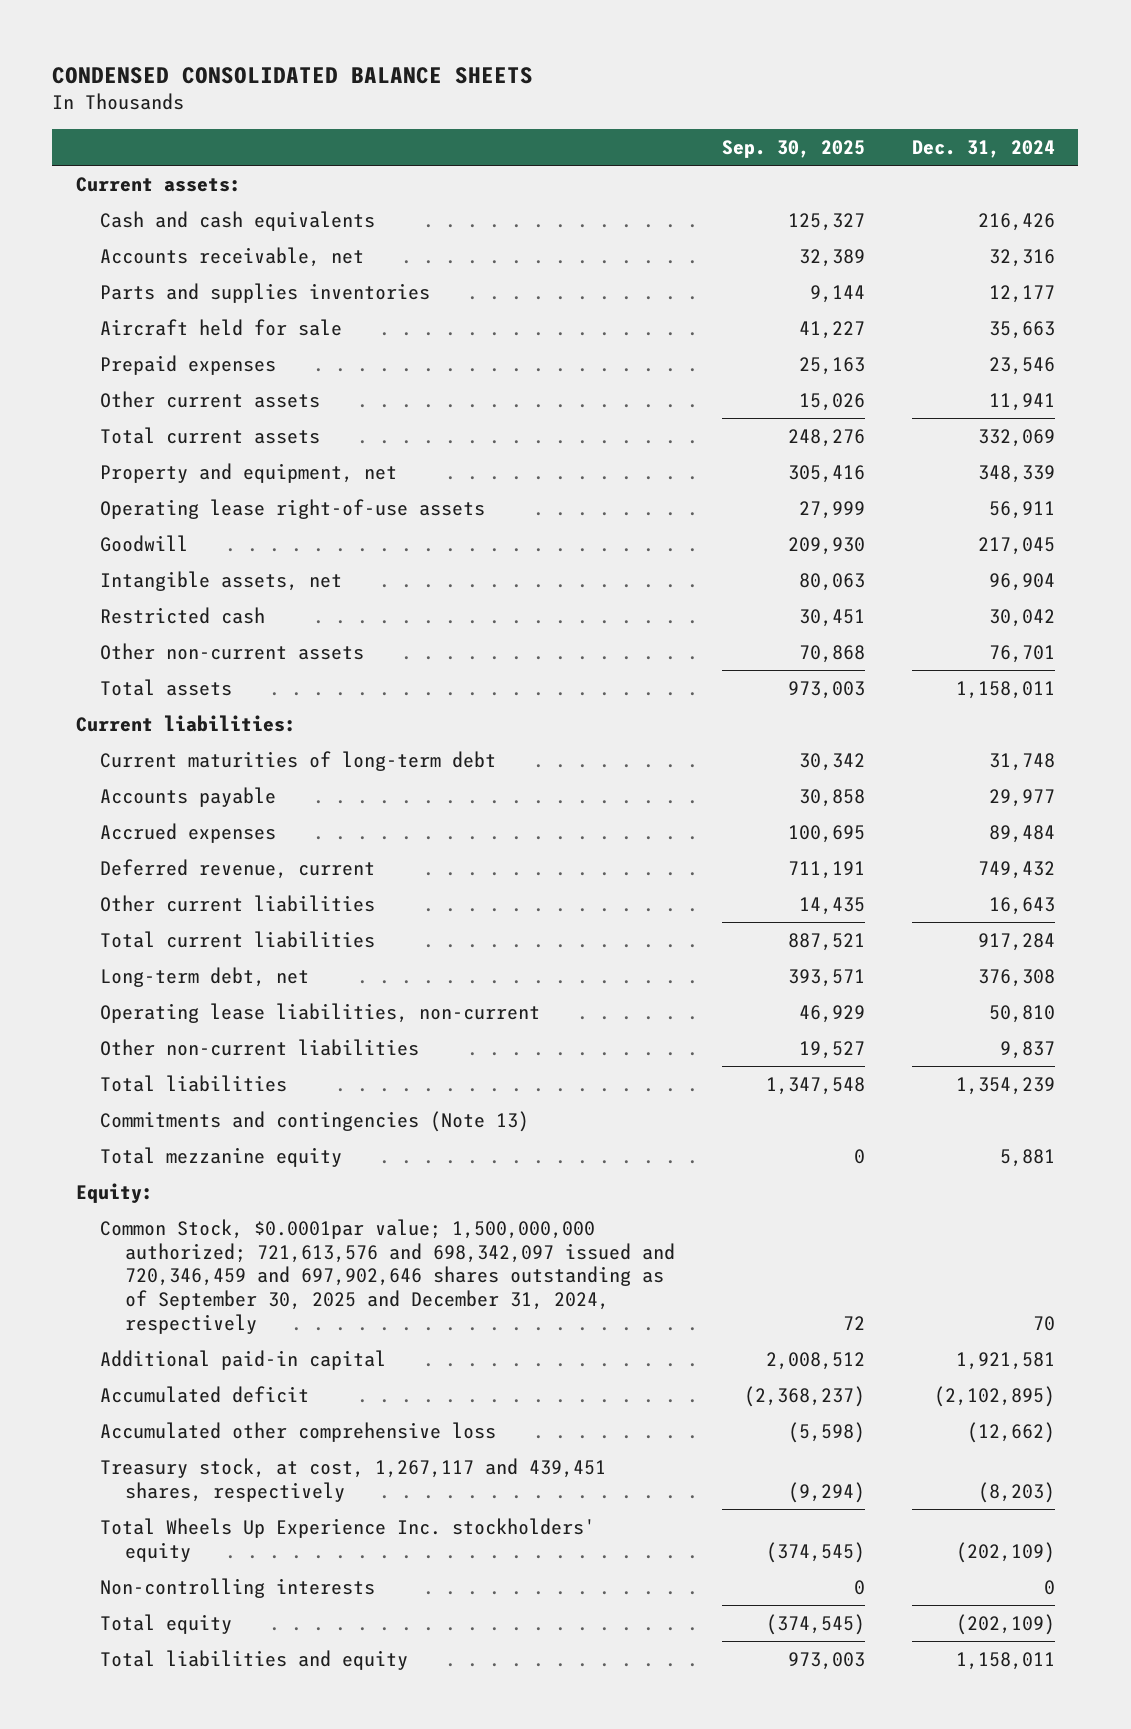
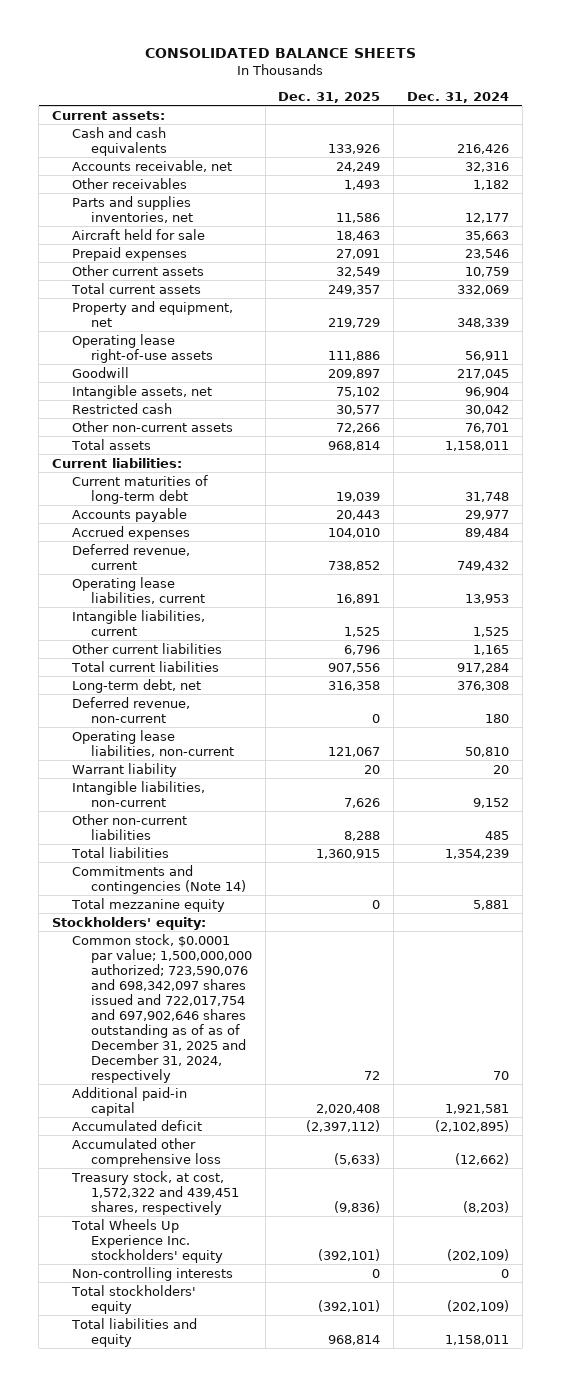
- CONDENSED CONSOLIDATED BALANCE SHEETS
+ CONSOLIDATED BALANCE SHEETS
- | Sep. 30, 2025 | Dec. 31, 2024
+ | Dec. 31, 2025 | Dec. 31, 2024
- Parts and supplies inventories | 9,144 | 12,177
+ Other receivables | 1,493 | 1,182
+ Parts and supplies inventories, net | 11,586 | 12,177
- Other current assets | 15,026 | 11,941
+ Other current assets | 32,549 | 10,759
- Other current liabilities | 14,435 | 16,643
+ Operating lease liabilities, current | 16,891 | 13,953
+ Intangible liabilities, current | 1,525 | 1,525
+ Other current liabilities | 6,796 | 1,165
+ Deferred revenue, non-current | 0 | 180
- Other non-current liabilities | 19,527 | 9,837
+ Warrant liability | 20 | 20
+ Intangible liabilities, non-current | 7,626 | 9,152
+ Other non-current liabilities | 8,288 | 485
- Commitments and contingencies (Note 13)
+ Commitments and contingencies (Note 14)
- Equity:
- Common Stock, $0.0001par value; 1,500,000,000 authorized; 721,613,576 and 698,342,097 issued and 720,346,459 and 697,902,646 shares outstanding as of September 30, 2025 and December 31, 2024, respectively | 72 | 70
+ Stockholders' equity:
+ Common stock, $0.0001 par value; 1,500,000,000 authorized; 723,590,076 and 698,342,097 shares issued and 722,017,754 and 697,902,646 shares outstanding as of as of December 31, 2025 and December 31, 2024, respectively | 72 | 70
- Treasury stock, at cost, 1,267,117 and 439,451 shares, respectively | (9,294) | (8,203)
+ Treasury stock, at cost, 1,572,322 and 439,451 shares, respectively | (9,836) | (8,203)
- Total equity | (374,545) | (202,109)
+ Total stockholders' equity | (392,101) | (202,109)

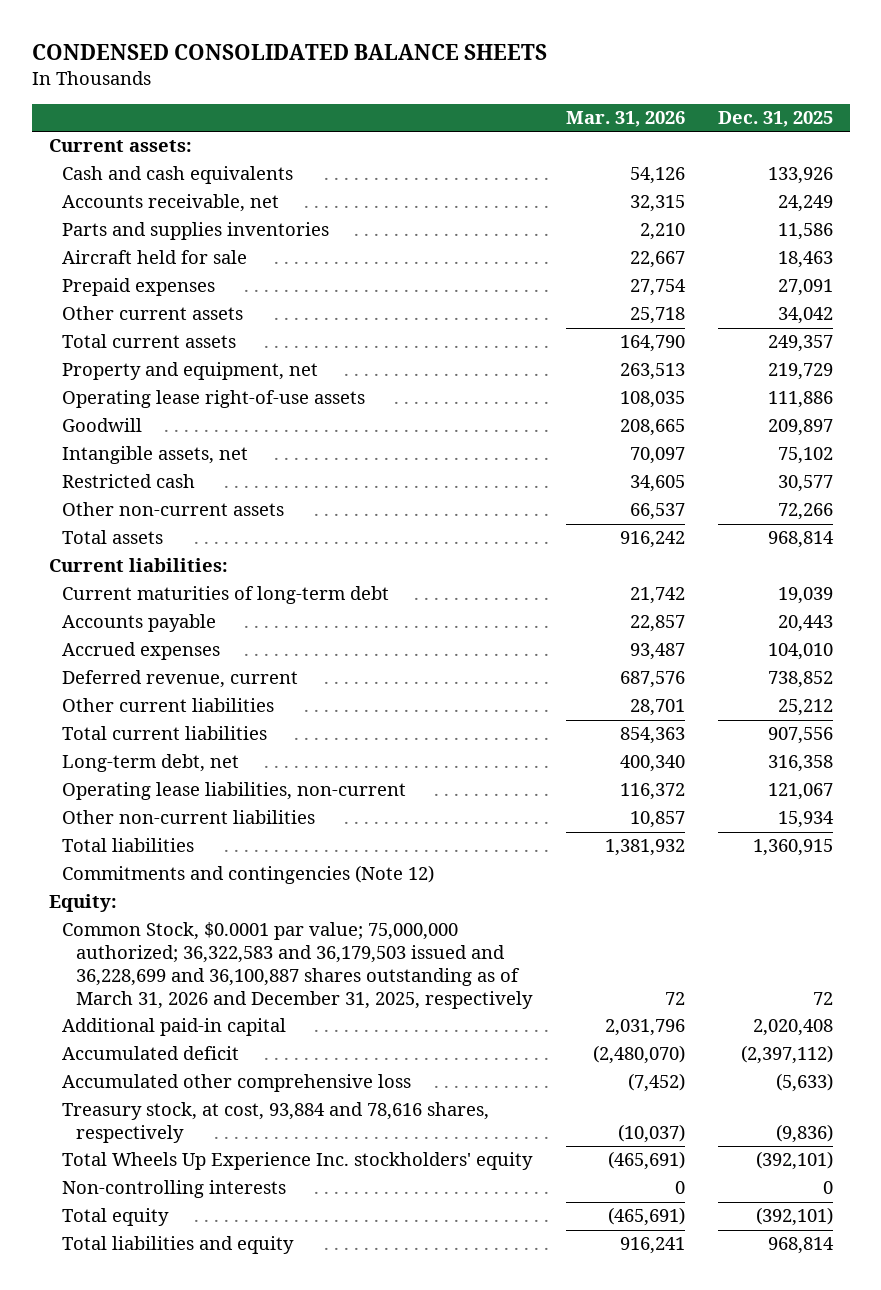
- CONSOLIDATED BALANCE SHEETS
+ CONDENSED CONSOLIDATED BALANCE SHEETS
- | Dec. 31, 2025 | Dec. 31, 2024
+ | Mar. 31, 2026 | Dec. 31, 2025
- Other receivables | 1,493 | 1,182
- Parts and supplies inventories, net | 11,586 | 12,177
+ Parts and supplies inventories | 2,210 | 11,586
- Other current assets | 32,549 | 10,759
+ Other current assets | 25,718 | 34,042
- Operating lease liabilities, current | 16,891 | 13,953
- Intangible liabilities, current | 1,525 | 1,525
- Other current liabilities | 6,796 | 1,165
+ Other current liabilities | 28,701 | 25,212
- Deferred revenue, non-current | 0 | 180
- Warrant liability | 20 | 20
- Intangible liabilities, non-current | 7,626 | 9,152
- Other non-current liabilities | 8,288 | 485
+ Other non-current liabilities | 10,857 | 15,934
- Commitments and contingencies (Note 14)
- Total mezzanine equity | 0 | 5,881
- Stockholders' equity:
- Common stock, $0.0001 par value; 1,500,000,000 authorized; 723,590,076 and 698,342,097 shares issued and 722,017,754 and 697,902,646 shares outstanding as of as of December 31, 2025 and December 31, 2024, respectively | 72 | 70
+ Commitments and contingencies (Note 12)
+ Equity:
+ Common Stock, $0.0001 par value; 75,000,000 authorized; 36,322,583 and 36,179,503 issued and 36,228,699 and 36,100,887 shares outstanding as of March 31, 2026 and December 31, 2025, respectively | 72 | 72
- Treasury stock, at cost, 1,572,322 and 439,451 shares, respectively | (9,836) | (8,203)
+ Treasury stock, at cost, 93,884 and 78,616 shares, respectively | (10,037) | (9,836)
- Total stockholders' equity | (392,101) | (202,109)
+ Total equity | (465,691) | (392,101)

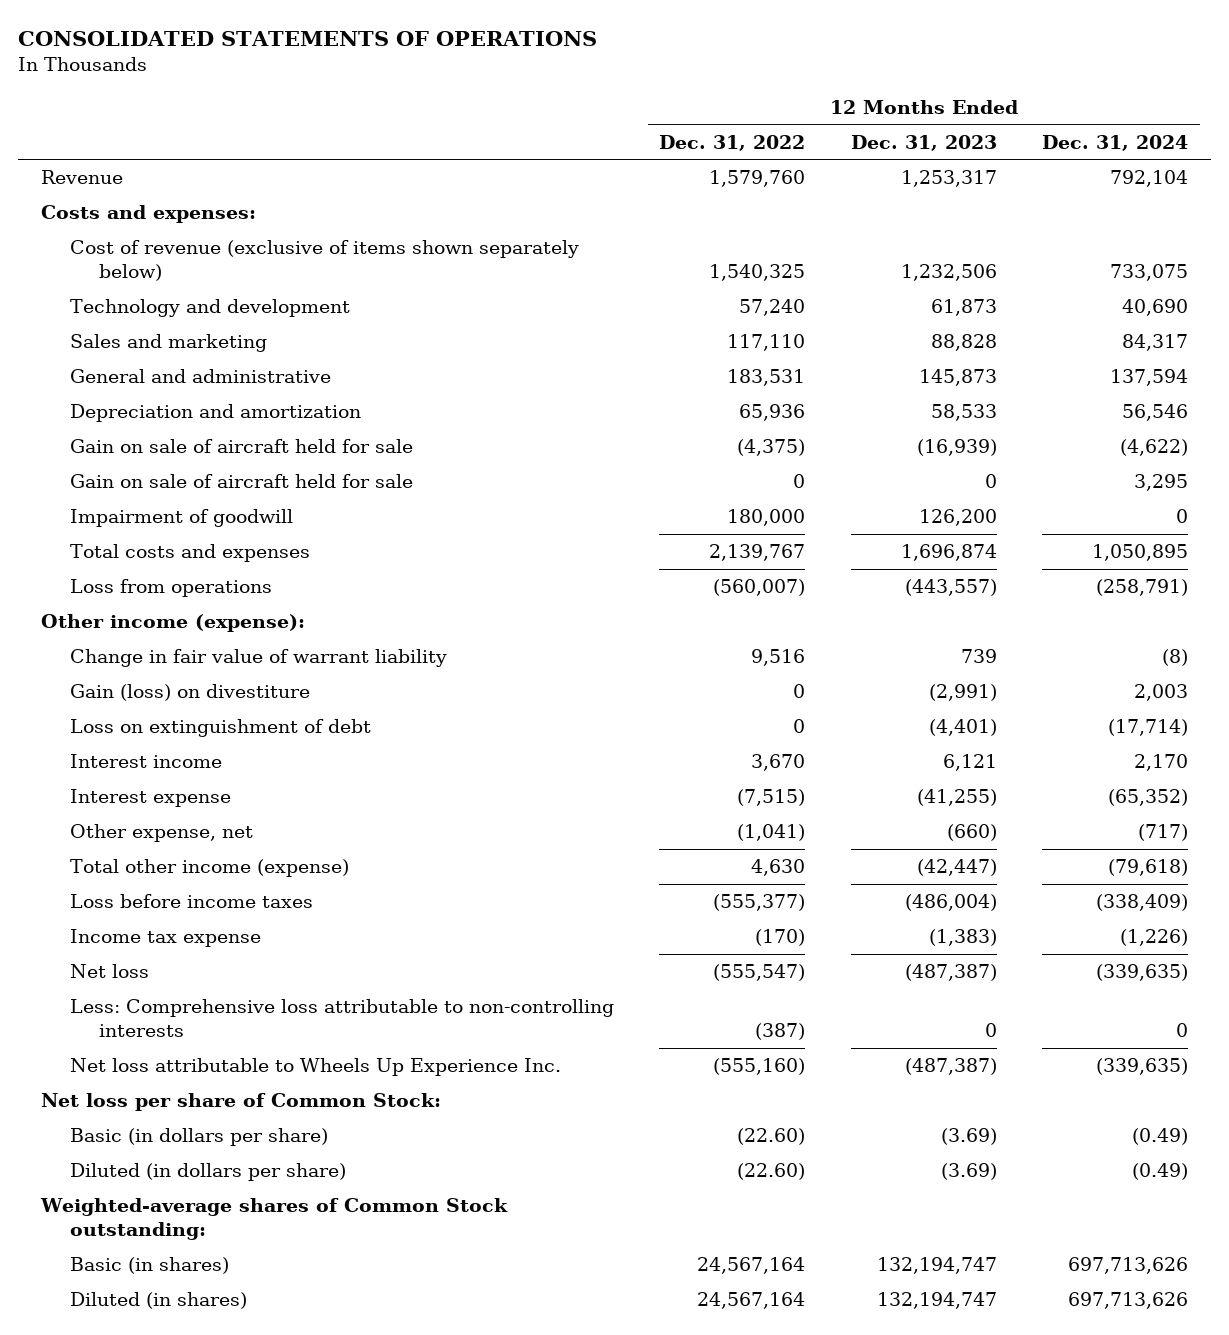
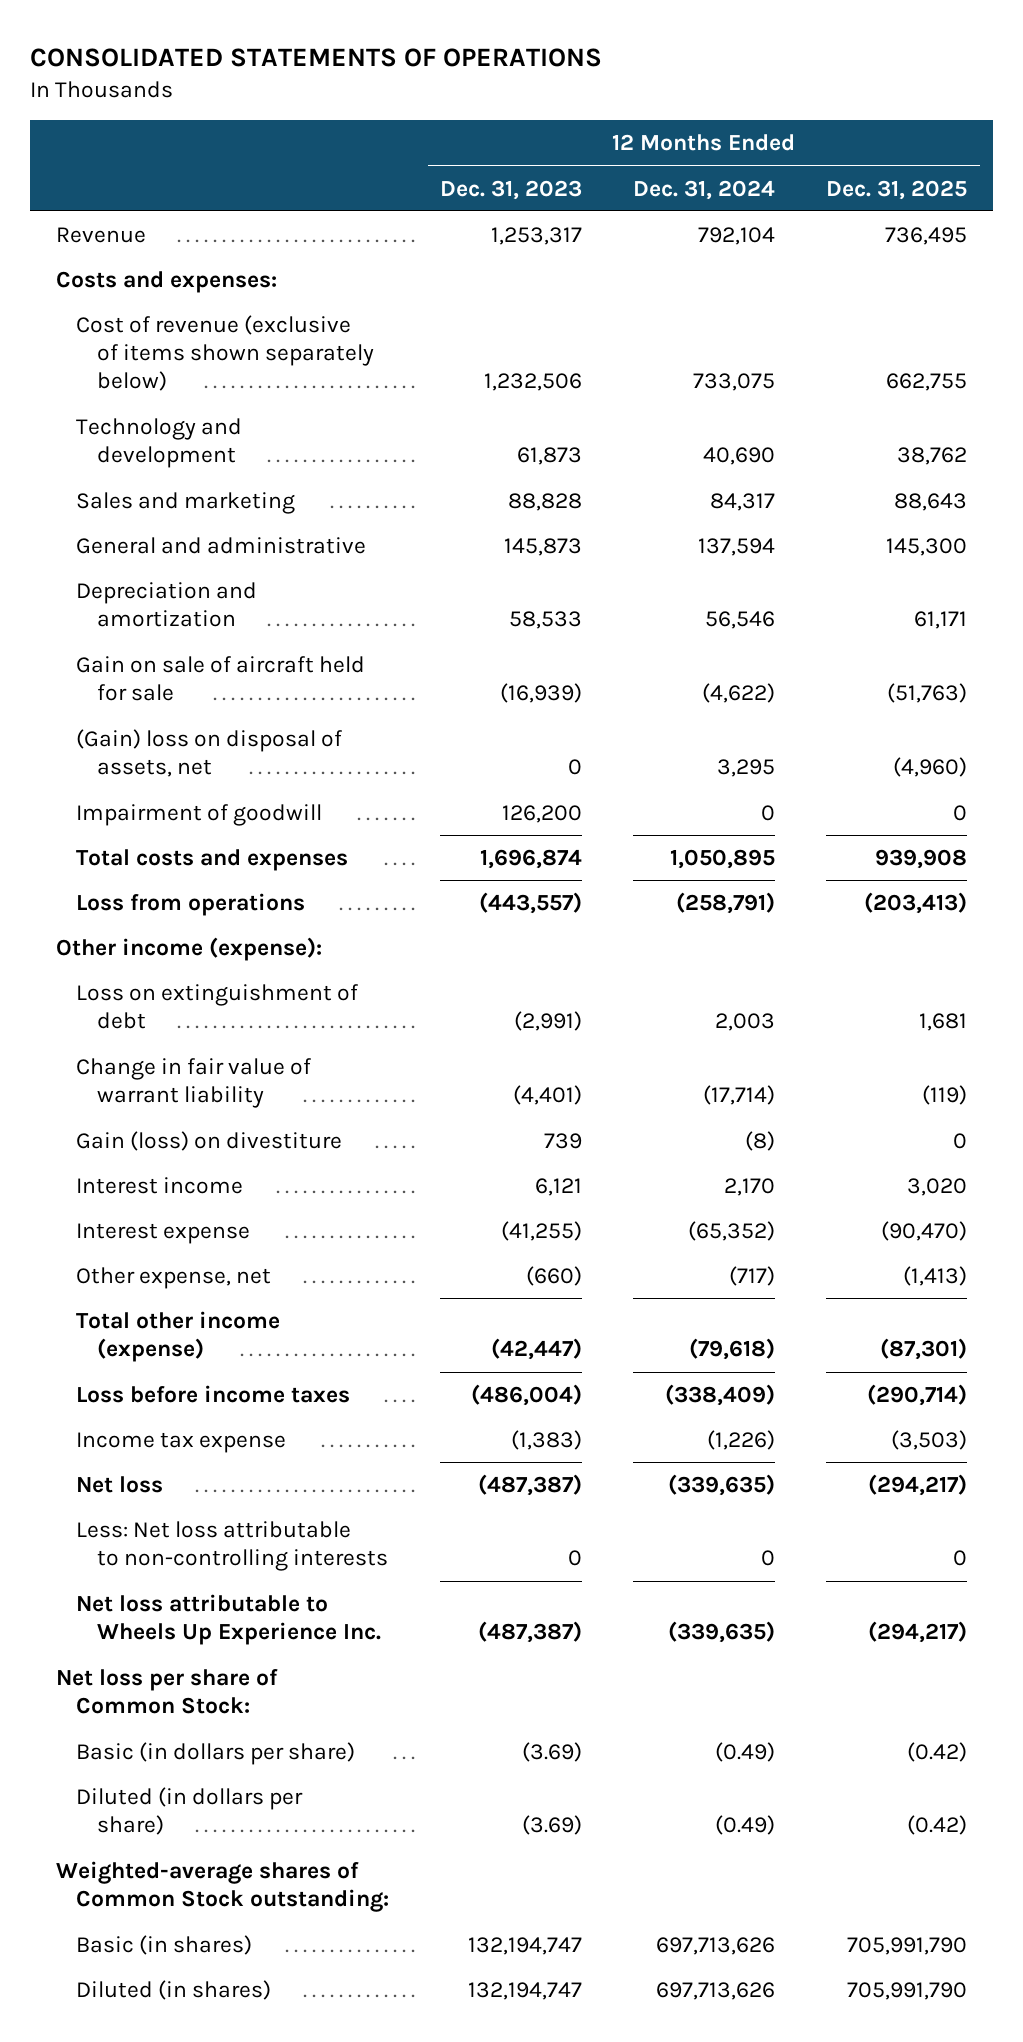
- | 12 Months Ended Dec. 31, 2022 | 12 Months Ended Dec. 31, 2023 | 12 Months Ended Dec. 31, 2024
+ | 12 Months Ended Dec. 31, 2023 | 12 Months Ended Dec. 31, 2024 | 12 Months Ended Dec. 31, 2025
- Gain on sale of aircraft held for sale | 0 | 0 | 3,295
+ (Gain) loss on disposal of assets, net | 0 | 3,295 | (4,960)
- Change in fair value of warrant liability | 9,516 | 739 | (8)
- Gain (loss) on divestiture | 0 | (2,991) | 2,003
- Loss on extinguishment of debt | 0 | (4,401) | (17,714)
+ Loss on extinguishment of debt | (2,991) | 2,003 | 1,681
+ Change in fair value of warrant liability | (4,401) | (17,714) | (119)
+ Gain (loss) on divestiture | 739 | (8) | 0
- Less: Comprehensive loss attributable to non-controlling interests | (387) | 0 | 0
+ Less: Net loss attributable to non-controlling interests | 0 | 0 | 0

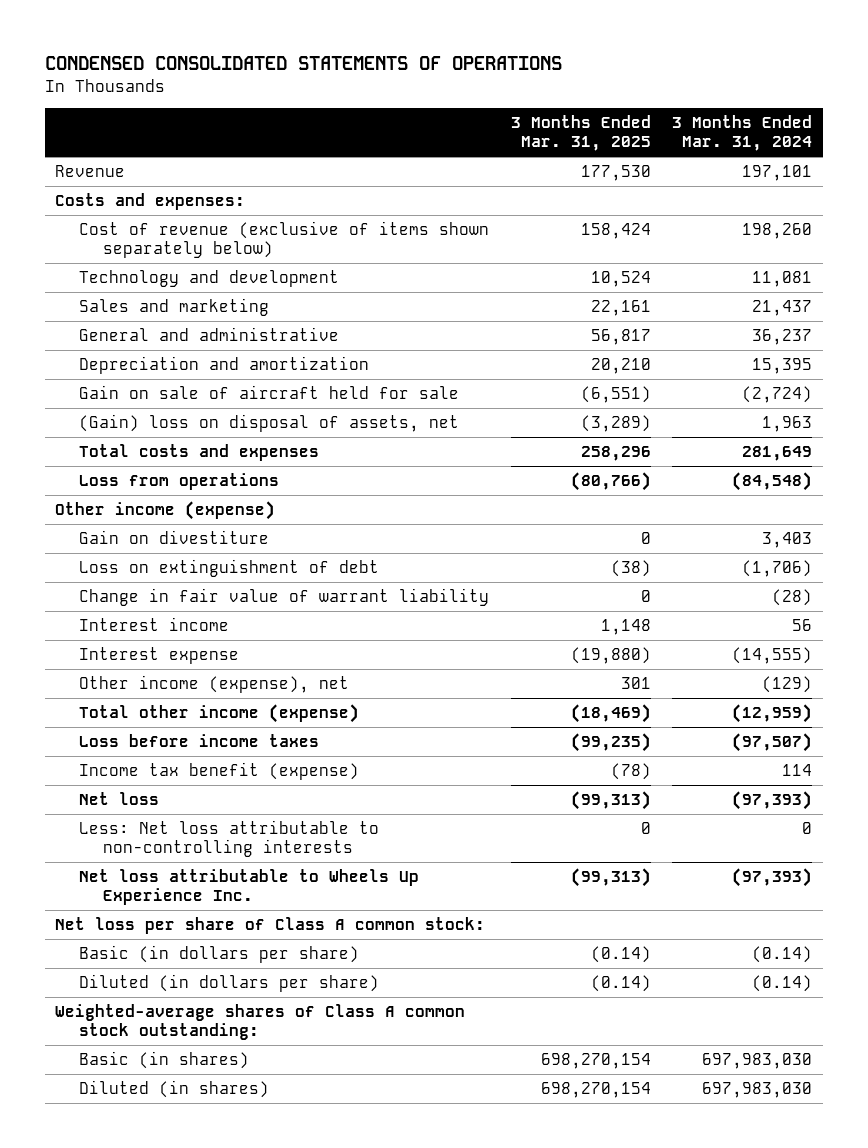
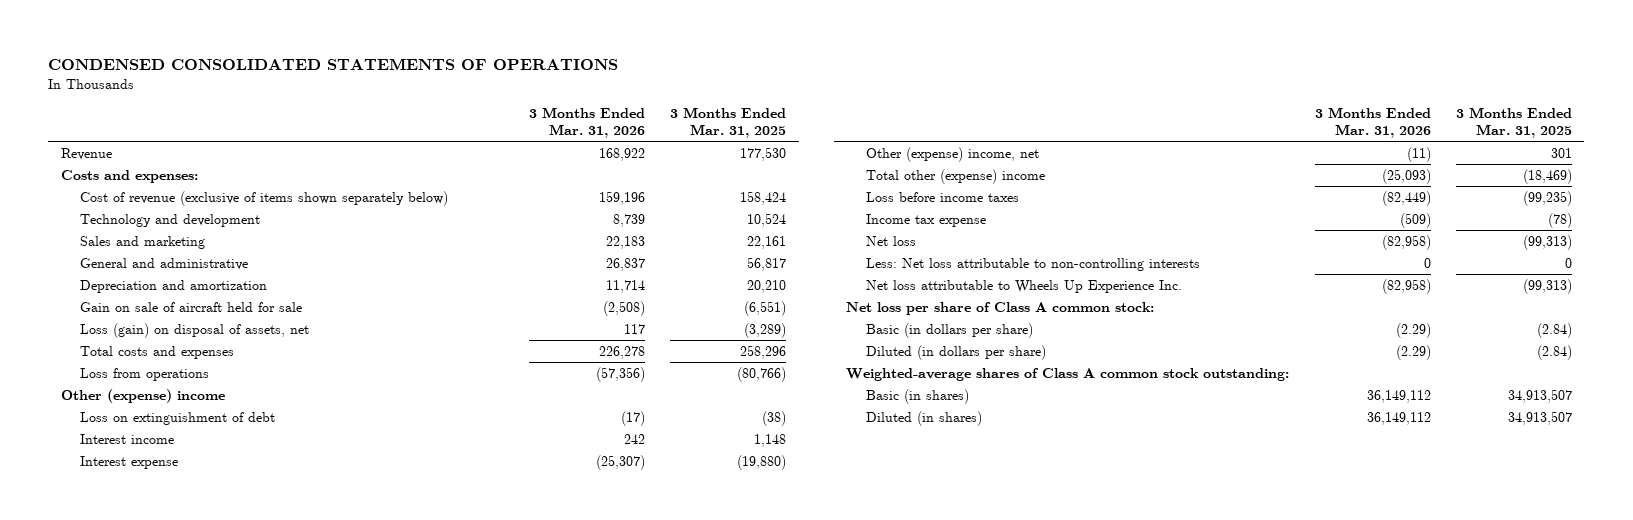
- | 3 Months Ended Mar. 31, 2025 | 3 Months Ended Mar. 31, 2024
+ | 3 Months Ended Mar. 31, 2026 | 3 Months Ended Mar. 31, 2025
- (Gain) loss on disposal of assets, net | (3,289) | 1,963
+ Loss (gain) on disposal of assets, net | 117 | (3,289)
- Other income (expense)
- Gain on divestiture | 0 | 3,403
+ Other (expense) income
- Change in fair value of warrant liability | 0 | (28)
- Other income (expense), net | 301 | (129)
- Total other income (expense) | (18,469) | (12,959)
+ Other (expense) income, net | (11) | 301
+ Total other (expense) income | (25,093) | (18,469)
- Income tax benefit (expense) | (78) | 114
+ Income tax expense | (509) | (78)
- Basic (in dollars per share) | (0.14) | (0.14)
- Diluted (in dollars per share) | (0.14) | (0.14)
+ Basic (in dollars per share) | (2.29) | (2.84)
+ Diluted (in dollars per share) | (2.29) | (2.84)
- Basic (in shares) | 698,270,154 | 697,983,030
- Diluted (in shares) | 698,270,154 | 697,983,030
+ Basic (in shares) | 36,149,112 | 34,913,507
+ Diluted (in shares) | 36,149,112 | 34,913,507

